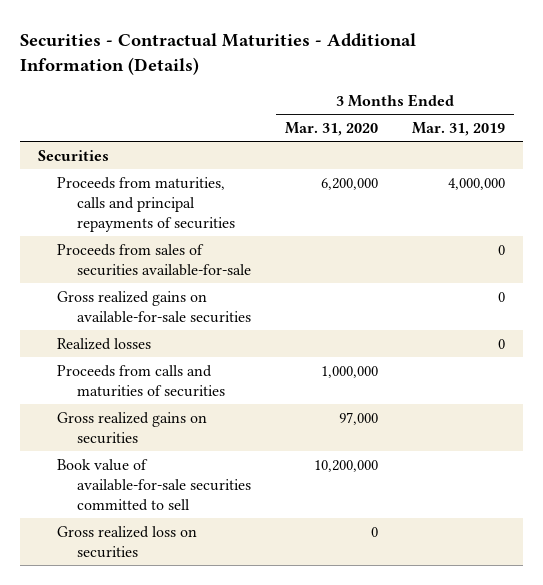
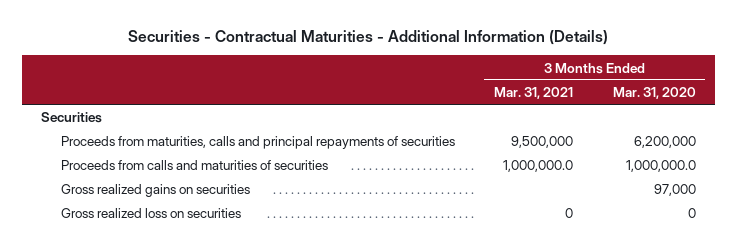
- | 3 Months Ended Mar. 31, 2020 | 3 Months Ended Mar. 31, 2019
+ | 3 Months Ended Mar. 31, 2021 | 3 Months Ended Mar. 31, 2020
- Proceeds from sales of securities available-for-sale | | 0
- Gross realized gains on available-for-sale securities | | 0
- Realized losses | | 0
- Proceeds from calls and maturities of securities | 1,000,000 |
+ Proceeds from calls and maturities of securities | 1,000,000.0 | 1,000,000.0
- Book value of available-for-sale securities committed to sell | 10,200,000 |

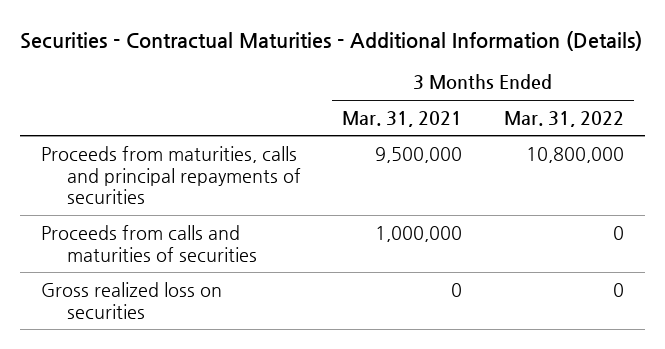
- | 3 Months Ended Mar. 31, 2021 | 3 Months Ended Mar. 31, 2020
+ | 3 Months Ended Mar. 31, 2021 | 3 Months Ended Mar. 31, 2022
- Securities
- Proceeds from calls and maturities of securities | 1,000,000.0 | 1,000,000.0
- Gross realized gains on securities | | 97,000
+ Proceeds from calls and maturities of securities | 1,000,000 | 0

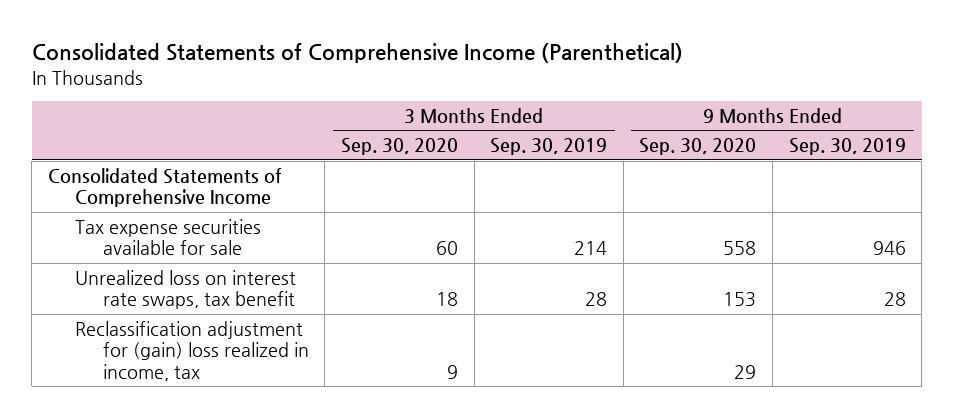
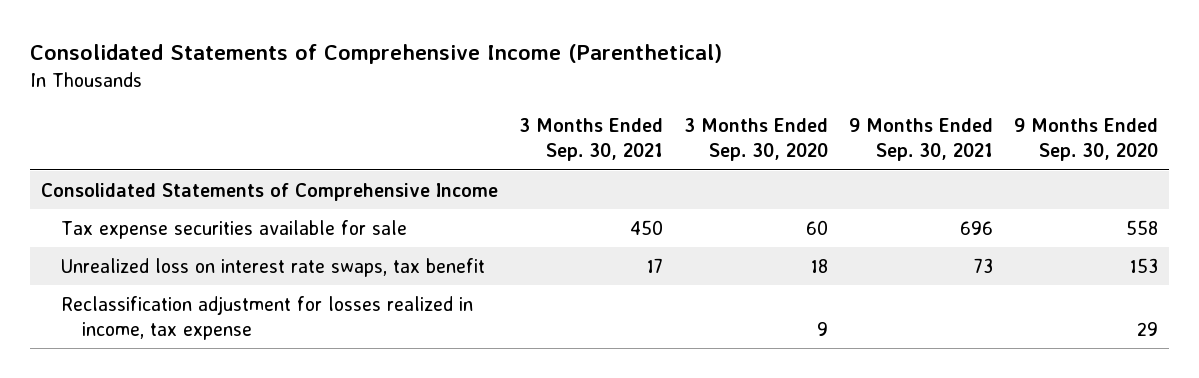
- | 3 Months Ended Sep. 30, 2020 | 3 Months Ended Sep. 30, 2019 | 9 Months Ended Sep. 30, 2020 | 9 Months Ended Sep. 30, 2019
+ | 3 Months Ended Sep. 30, 2021 | 3 Months Ended Sep. 30, 2020 | 9 Months Ended Sep. 30, 2021 | 9 Months Ended Sep. 30, 2020
- Reclassification adjustment for (gain) loss realized in income, tax | 9 | | 29 |
+ Reclassification adjustment for losses realized in income, tax expense | | 9 | | 29

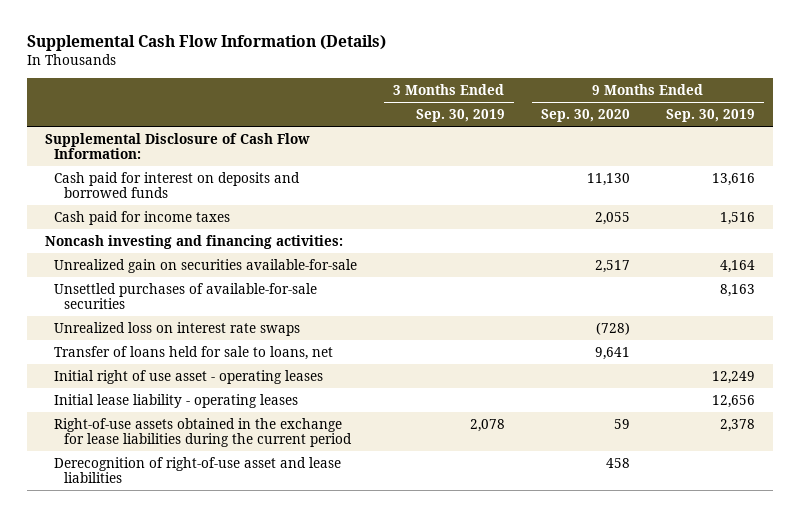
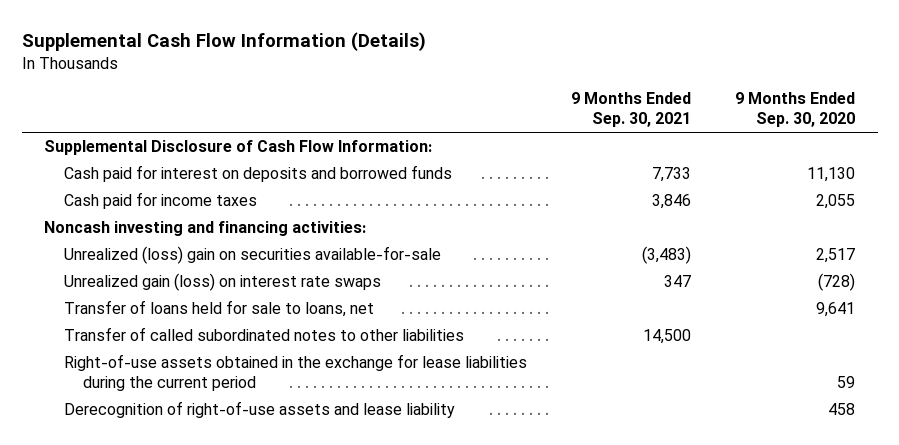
- | 3 Months Ended Sep. 30, 2019 | 9 Months Ended Sep. 30, 2020 | 9 Months Ended Sep. 30, 2019
+ | 9 Months Ended Sep. 30, 2021 | 9 Months Ended Sep. 30, 2020
- Unrealized gain on securities available-for-sale | | 2,517 | 4,164
- Unsettled purchases of available-for-sale securities | | | 8,163
- Unrealized loss on interest rate swaps | | (728) |
+ Unrealized (loss) gain on securities available-for-sale | (3,483) | 2,517
+ Unrealized gain (loss) on interest rate swaps | 347 | (728)
- Initial right of use asset - operating leases | | | 12,249
- Initial lease liability - operating leases | | | 12,656
+ Transfer of called subordinated notes to other liabilities | 14,500 |
- Derecognition of right-of-use asset and lease liabilities | | 458 |
+ Derecognition of right-of-use assets and lease liability | | 458

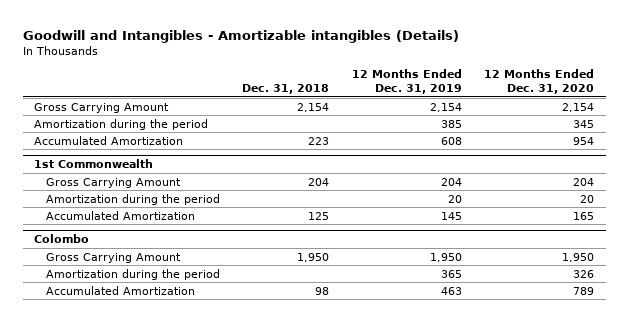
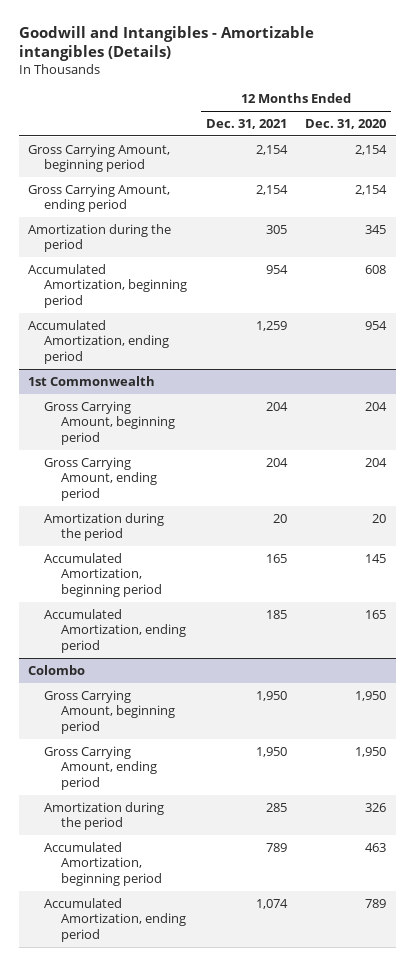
- | Dec. 31, 2018 | 12 Months Ended Dec. 31, 2019 | 12 Months Ended Dec. 31, 2020
+ | 12 Months Ended Dec. 31, 2021 | 12 Months Ended Dec. 31, 2020
- Gross Carrying Amount | 2,154 | 2,154 | 2,154
+ Gross Carrying Amount, beginning period | 2,154 | 2,154
+ Gross Carrying Amount, ending period | 2,154 | 2,154
- Accumulated Amortization | 223 | 608 | 954
+ Accumulated Amortization, beginning period | 954 | 608
+ Accumulated Amortization, ending period | 1,259 | 954
@ 1st Commonwealth
- Gross Carrying Amount | 204 | 204 | 204
+ Gross Carrying Amount, beginning period | 204 | 204
+ Gross Carrying Amount, ending period | 204 | 204
- Accumulated Amortization | 125 | 145 | 165
+ Accumulated Amortization, beginning period | 165 | 145
+ Accumulated Amortization, ending period | 185 | 165
@ Colombo
- Gross Carrying Amount | 1,950 | 1,950 | 1,950
+ Gross Carrying Amount, beginning period | 1,950 | 1,950
+ Gross Carrying Amount, ending period | 1,950 | 1,950
- Accumulated Amortization | 98 | 463 | 789
+ Accumulated Amortization, beginning period | 789 | 463
+ Accumulated Amortization, ending period | 1,074 | 789

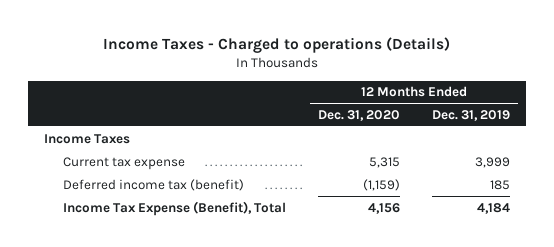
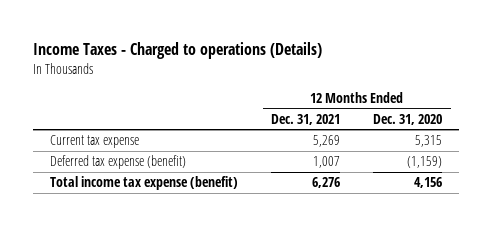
- | 12 Months Ended Dec. 31, 2020 | 12 Months Ended Dec. 31, 2019
+ | 12 Months Ended Dec. 31, 2021 | 12 Months Ended Dec. 31, 2020
- Income Taxes
- Deferred income tax (benefit) | (1,159) | 185
- Income Tax Expense (Benefit), Total | 4,156 | 4,184
+ Deferred tax expense (benefit) | 1,007 | (1,159)
+ Total income tax expense (benefit) | 6,276 | 4,156

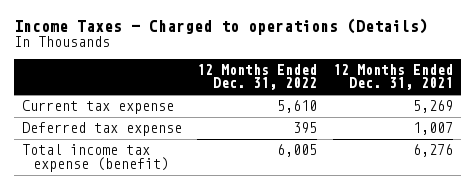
- | 12 Months Ended Dec. 31, 2021 | 12 Months Ended Dec. 31, 2020
+ | 12 Months Ended Dec. 31, 2022 | 12 Months Ended Dec. 31, 2021
- Deferred tax expense (benefit) | 1,007 | (1,159)
+ Deferred tax expense | 395 | 1,007

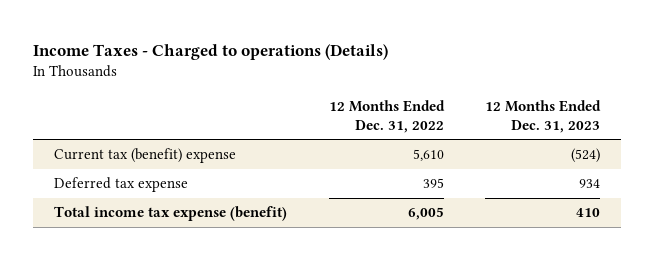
- | 12 Months Ended Dec. 31, 2022 | 12 Months Ended Dec. 31, 2021
+ | 12 Months Ended Dec. 31, 2022 | 12 Months Ended Dec. 31, 2023
- Current tax expense | 5,610 | 5,269
+ Current tax (benefit) expense | 5,610 | (524)

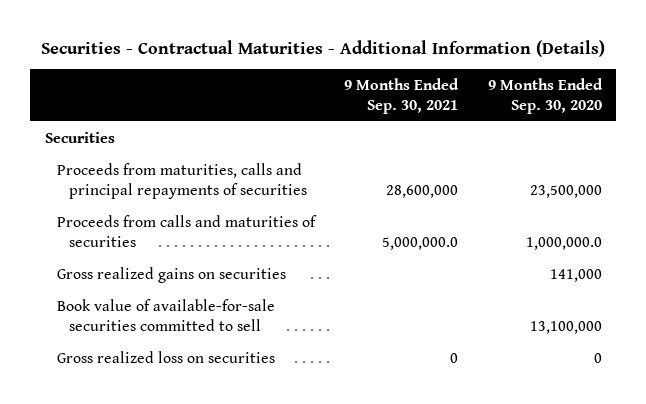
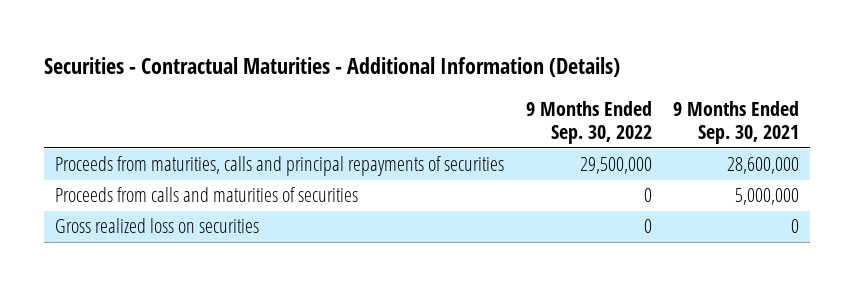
- | 9 Months Ended Sep. 30, 2021 | 9 Months Ended Sep. 30, 2020
+ | 9 Months Ended Sep. 30, 2022 | 9 Months Ended Sep. 30, 2021
- Securities
- Proceeds from calls and maturities of securities | 5,000,000.0 | 1,000,000.0
- Gross realized gains on securities | | 141,000
- Book value of available-for-sale securities committed to sell | | 13,100,000
+ Proceeds from calls and maturities of securities | 0 | 5,000,000

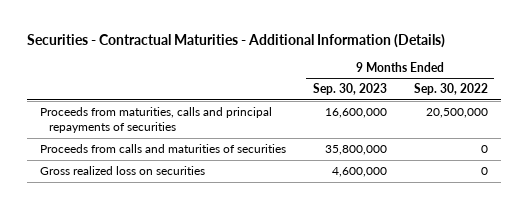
- | 9 Months Ended Sep. 30, 2022 | 9 Months Ended Sep. 30, 2021
+ | 9 Months Ended Sep. 30, 2023 | 9 Months Ended Sep. 30, 2022
- Proceeds from maturities, calls and principal repayments of securities | 29,500,000 | 28,600,000
+ Proceeds from maturities, calls and principal repayments of securities | 16,600,000 | 20,500,000

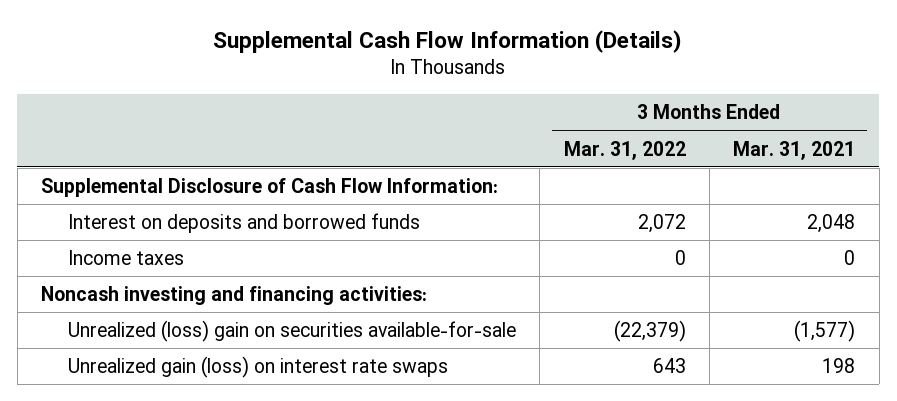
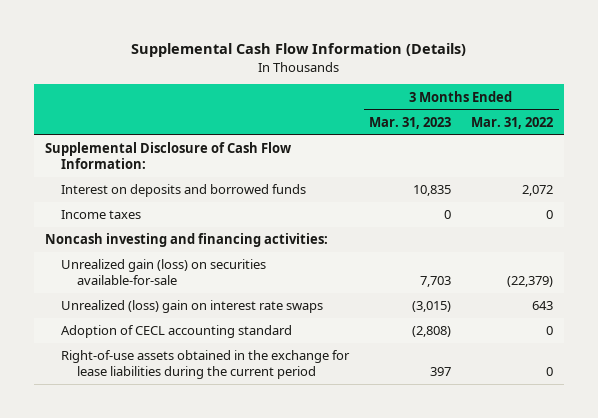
- | 3 Months Ended Mar. 31, 2022 | 3 Months Ended Mar. 31, 2021
+ | 3 Months Ended Mar. 31, 2023 | 3 Months Ended Mar. 31, 2022
- Unrealized (loss) gain on securities available-for-sale | (22,379) | (1,577)
- Unrealized gain (loss) on interest rate swaps | 643 | 198
+ Unrealized gain (loss) on securities available-for-sale | 7,703 | (22,379)
+ Unrealized (loss) gain on interest rate swaps | (3,015) | 643
+ Adoption of CECL accounting standard | (2,808) | 0
+ Right-of-use assets obtained in the exchange for lease liabilities during the current period | 397 | 0

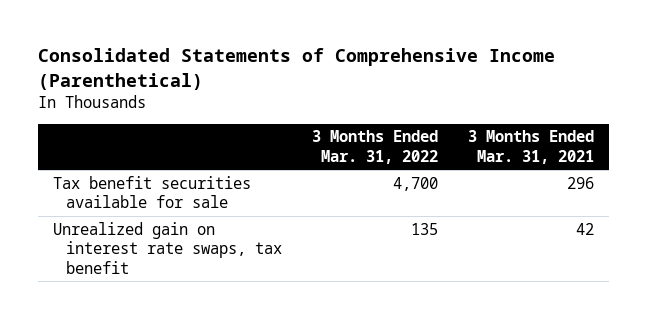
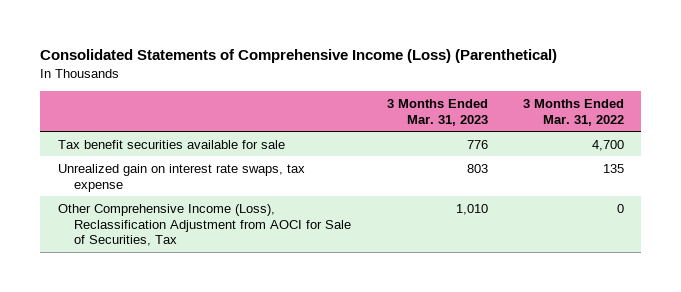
- Consolidated Statements of Comprehensive Income (Parenthetical)
+ Consolidated Statements of Comprehensive Income (Loss) (Parenthetical)
- | 3 Months Ended Mar. 31, 2022 | 3 Months Ended Mar. 31, 2021
+ | 3 Months Ended Mar. 31, 2023 | 3 Months Ended Mar. 31, 2022
- Unrealized gain on interest rate swaps, tax benefit | 135 | 42
+ Unrealized gain on interest rate swaps, tax expense | 803 | 135
+ Other Comprehensive Income (Loss), Reclassification Adjustment from AOCI for Sale of Securities, Tax | 1,010 | 0

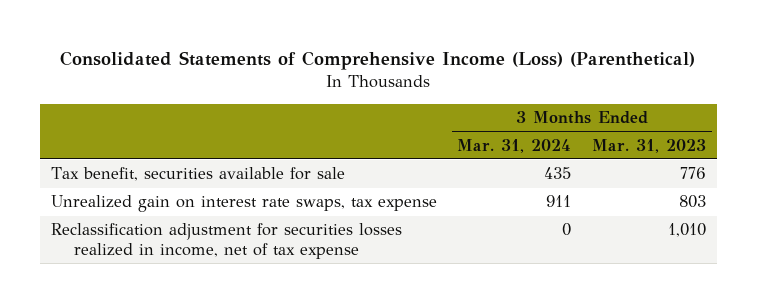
- | 3 Months Ended Mar. 31, 2023 | 3 Months Ended Mar. 31, 2022
+ | 3 Months Ended Mar. 31, 2024 | 3 Months Ended Mar. 31, 2023
- Tax benefit securities available for sale | 776 | 4,700
+ Tax benefit, securities available for sale | 435 | 776
- Other Comprehensive Income (Loss), Reclassification Adjustment from AOCI for Sale of Securities, Tax | 1,010 | 0
+ Reclassification adjustment for securities losses realized in income, net of tax expense | 0 | 1,010

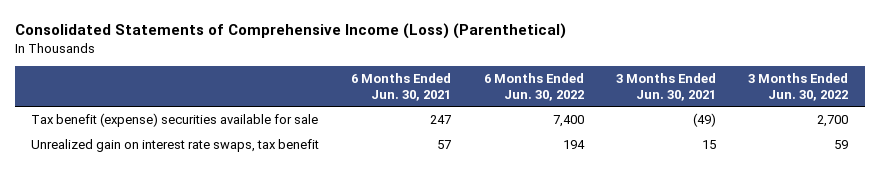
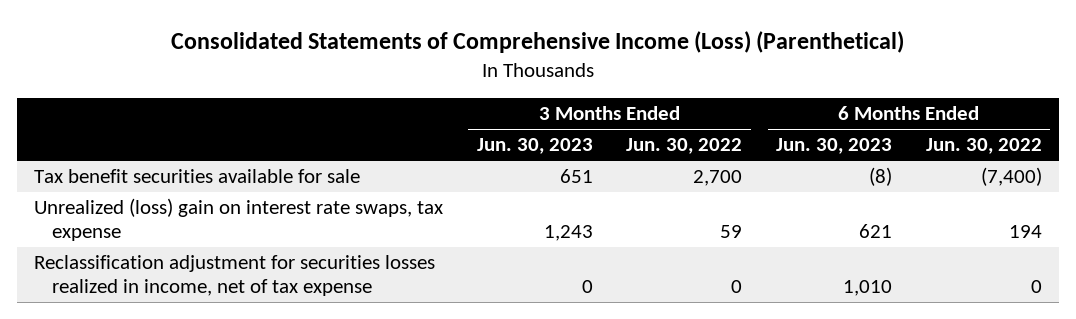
- | 6 Months Ended Jun. 30, 2021 | 6 Months Ended Jun. 30, 2022 | 3 Months Ended Jun. 30, 2021 | 3 Months Ended Jun. 30, 2022
+ | 3 Months Ended Jun. 30, 2023 | 3 Months Ended Jun. 30, 2022 | 6 Months Ended Jun. 30, 2023 | 6 Months Ended Jun. 30, 2022
- Tax benefit (expense) securities available for sale | 247 | 7,400 | (49) | 2,700
- Unrealized gain on interest rate swaps, tax benefit | 57 | 194 | 15 | 59
+ Tax benefit securities available for sale | 651 | 2,700 | (8) | (7,400)
+ Unrealized (loss) gain on interest rate swaps, tax expense | 1,243 | 59 | 621 | 194
+ Reclassification adjustment for securities losses realized in income, net of tax expense | 0 | 0 | 1,010 | 0

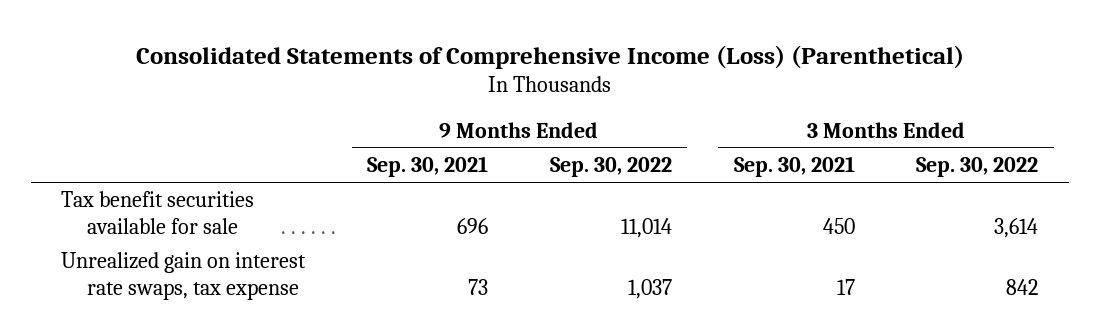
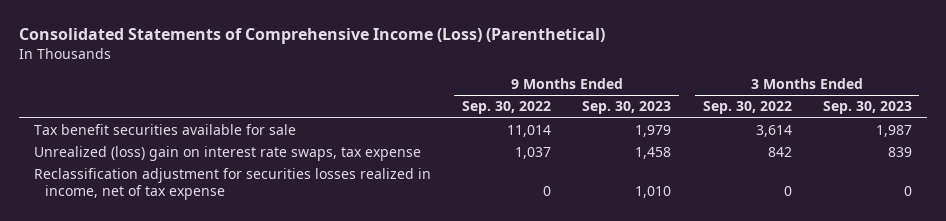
- | 9 Months Ended Sep. 30, 2021 | 9 Months Ended Sep. 30, 2022 | 3 Months Ended Sep. 30, 2021 | 3 Months Ended Sep. 30, 2022
+ | 9 Months Ended Sep. 30, 2022 | 9 Months Ended Sep. 30, 2023 | 3 Months Ended Sep. 30, 2022 | 3 Months Ended Sep. 30, 2023
- Unrealized gain on interest rate swaps, tax expense | 73 | 1,037 | 17 | 842
+ Unrealized (loss) gain on interest rate swaps, tax expense | 1,037 | 1,458 | 842 | 839
+ Reclassification adjustment for securities losses realized in income, net of tax expense | 0 | 1,010 | 0 | 0

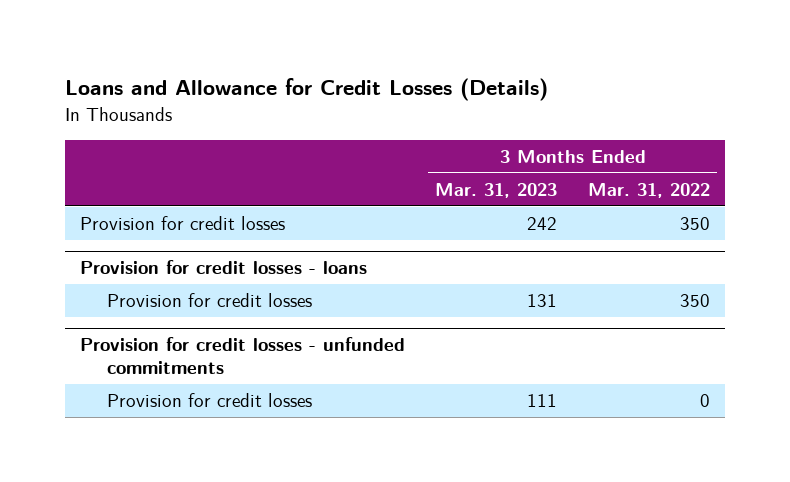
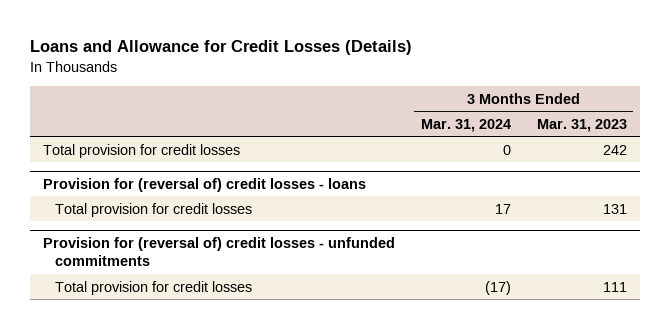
- | 3 Months Ended Mar. 31, 2023 | 3 Months Ended Mar. 31, 2022
+ | 3 Months Ended Mar. 31, 2024 | 3 Months Ended Mar. 31, 2023
- Provision for credit losses | 242 | 350
- Provision for credit losses - loans
- Provision for credit losses | 131 | 350
- Provision for credit losses - unfunded commitments
- Provision for credit losses | 111 | 0
+ Total provision for credit losses | 0 | 242
+ Provision for (reversal of) credit losses - loans
+ Total provision for credit losses | 17 | 131
+ Provision for (reversal of) credit losses - unfunded commitments
+ Total provision for credit losses | (17) | 111

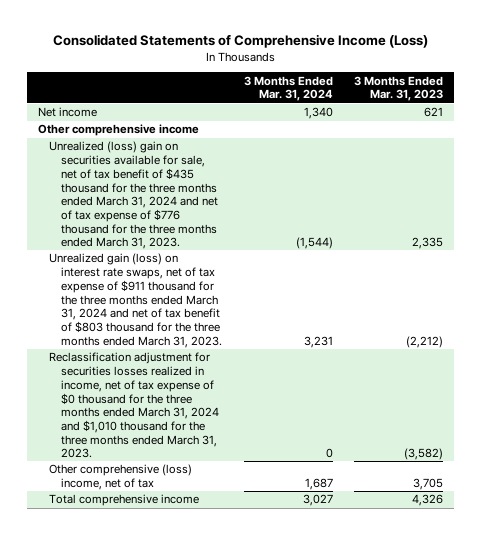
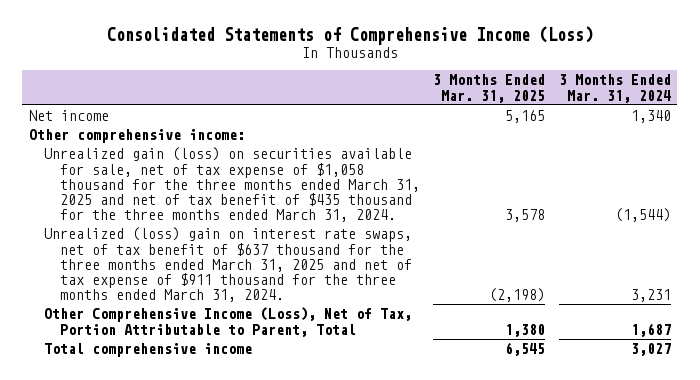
- | 3 Months Ended Mar. 31, 2024 | 3 Months Ended Mar. 31, 2023
+ | 3 Months Ended Mar. 31, 2025 | 3 Months Ended Mar. 31, 2024
- Other comprehensive income
- Unrealized (loss) gain on securities available for sale, net of tax benefit of $435 thousand for the three months ended March 31, 2024 and net of tax expense of $776 thousand for the three months ended March 31, 2023. | (1,544) | 2,335
- Unrealized gain (loss) on interest rate swaps, net of tax expense of $911 thousand for the three months ended March 31, 2024 and net of tax benefit of $803 thousand for the three months ended March 31, 2023. | 3,231 | (2,212)
- Reclassification adjustment for securities losses realized in income, net of tax expense of $0 thousand for the three months ended March 31, 2024 and $1,010 thousand for the three months ended March 31, 2023. | 0 | (3,582)
- Other comprehensive (loss) income, net of tax | 1,687 | 3,705
+ Other comprehensive income:
+ Unrealized gain (loss) on securities available for sale, net of tax expense of $1,058 thousand for the three months ended March 31, 2025 and net of tax benefit of $435 thousand for the three months ended March 31, 2024. | 3,578 | (1,544)
+ Unrealized (loss) gain on interest rate swaps, net of tax benefit of $637 thousand for the three months ended March 31, 2025 and net of tax expense of $911 thousand for the three months ended March 31, 2024. | (2,198) | 3,231
+ Other Comprehensive Income (Loss), Net of Tax, Portion Attributable to Parent, Total | 1,380 | 1,687

